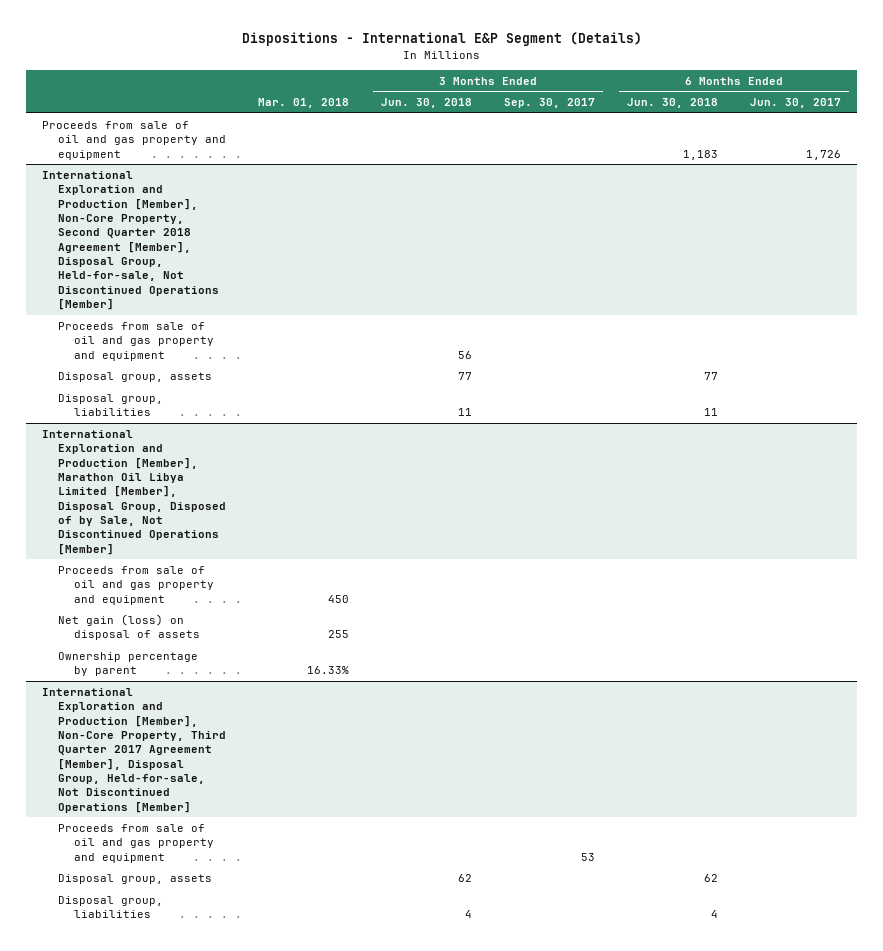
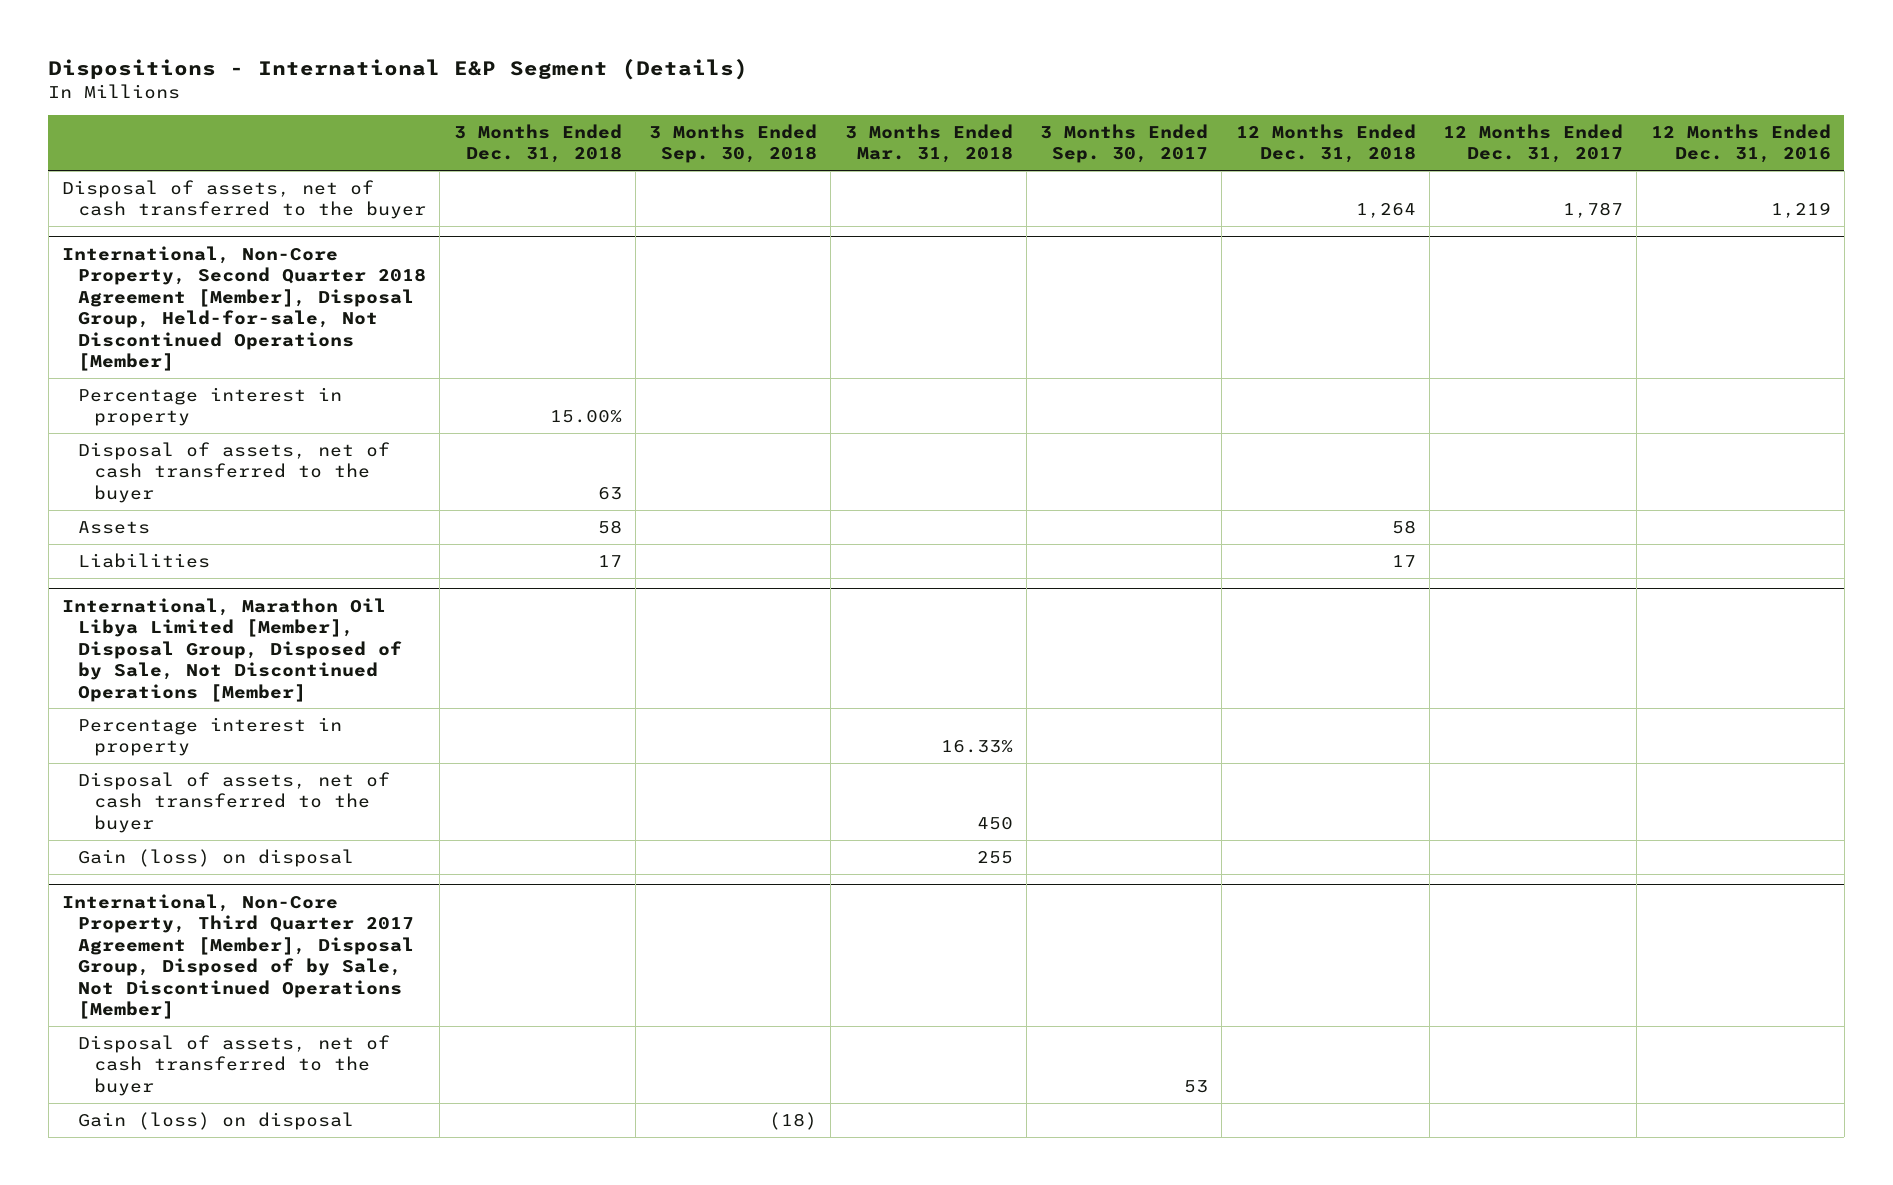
- | Mar. 01, 2018 | 3 Months Ended Jun. 30, 2018 | 3 Months Ended Sep. 30, 2017 | 6 Months Ended Jun. 30, 2018 | 6 Months Ended Jun. 30, 2017
+ | 3 Months Ended Dec. 31, 2018 | 3 Months Ended Sep. 30, 2018 | 3 Months Ended Mar. 31, 2018 | 3 Months Ended Sep. 30, 2017 | 12 Months Ended Dec. 31, 2018 | 12 Months Ended Dec. 31, 2017 | 12 Months Ended Dec. 31, 2016
- Proceeds from sale of oil and gas property and equipment | | | | 1,183 | 1,726
- International Exploration and Production [Member], Non-Core Property, Second Quarter 2018 Agreement [Member], Disposal Group, Held-for-sale, Not Discontinued Operations [Member]
- Proceeds from sale of oil and gas property and equipment | | 56 | | |
- Disposal group, assets | | 77 | | 77 |
- Disposal group, liabilities | | 11 | | 11 |
- International Exploration and Production [Member], Marathon Oil Libya Limited [Member], Disposal Group, Disposed of by Sale, Not Discontinued Operations [Member]
- Proceeds from sale of oil and gas property and equipment | 450 | | | |
- Net gain (loss) on disposal of assets | 255 | | | |
- Ownership percentage by parent | 16.33% | | | |
- International Exploration and Production [Member], Non-Core Property, Third Quarter 2017 Agreement [Member], Disposal Group, Held-for-sale, Not Discontinued Operations [Member]
- Proceeds from sale of oil and gas property and equipment | | | 53 | |
- Disposal group, assets | | 62 | | 62 |
- Disposal group, liabilities | | 4 | | 4 |
+ Disposal of assets, net of cash transferred to the buyer | | | | | 1,264 | 1,787 | 1,219
+ International, Non-Core Property, Second Quarter 2018 Agreement [Member], Disposal Group, Held-for-sale, Not Discontinued Operations [Member]
+ Percentage interest in property | 15.00% | | | | | |
+ Disposal of assets, net of cash transferred to the buyer | 63 | | | | | |
+ Assets | 58 | | | | 58 | |
+ Liabilities | 17 | | | | 17 | |
+ International, Marathon Oil Libya Limited [Member], Disposal Group, Disposed of by Sale, Not Discontinued Operations [Member]
+ Percentage interest in property | | | 16.33% | | | |
+ Disposal of assets, net of cash transferred to the buyer | | | 450 | | | |
+ Gain (loss) on disposal | | | 255 | | | |
+ International, Non-Core Property, Third Quarter 2017 Agreement [Member], Disposal Group, Disposed of by Sale, Not Discontinued Operations [Member]
+ Disposal of assets, net of cash transferred to the buyer | | | | 53 | | |
+ Gain (loss) on disposal | | (18) | | | | |

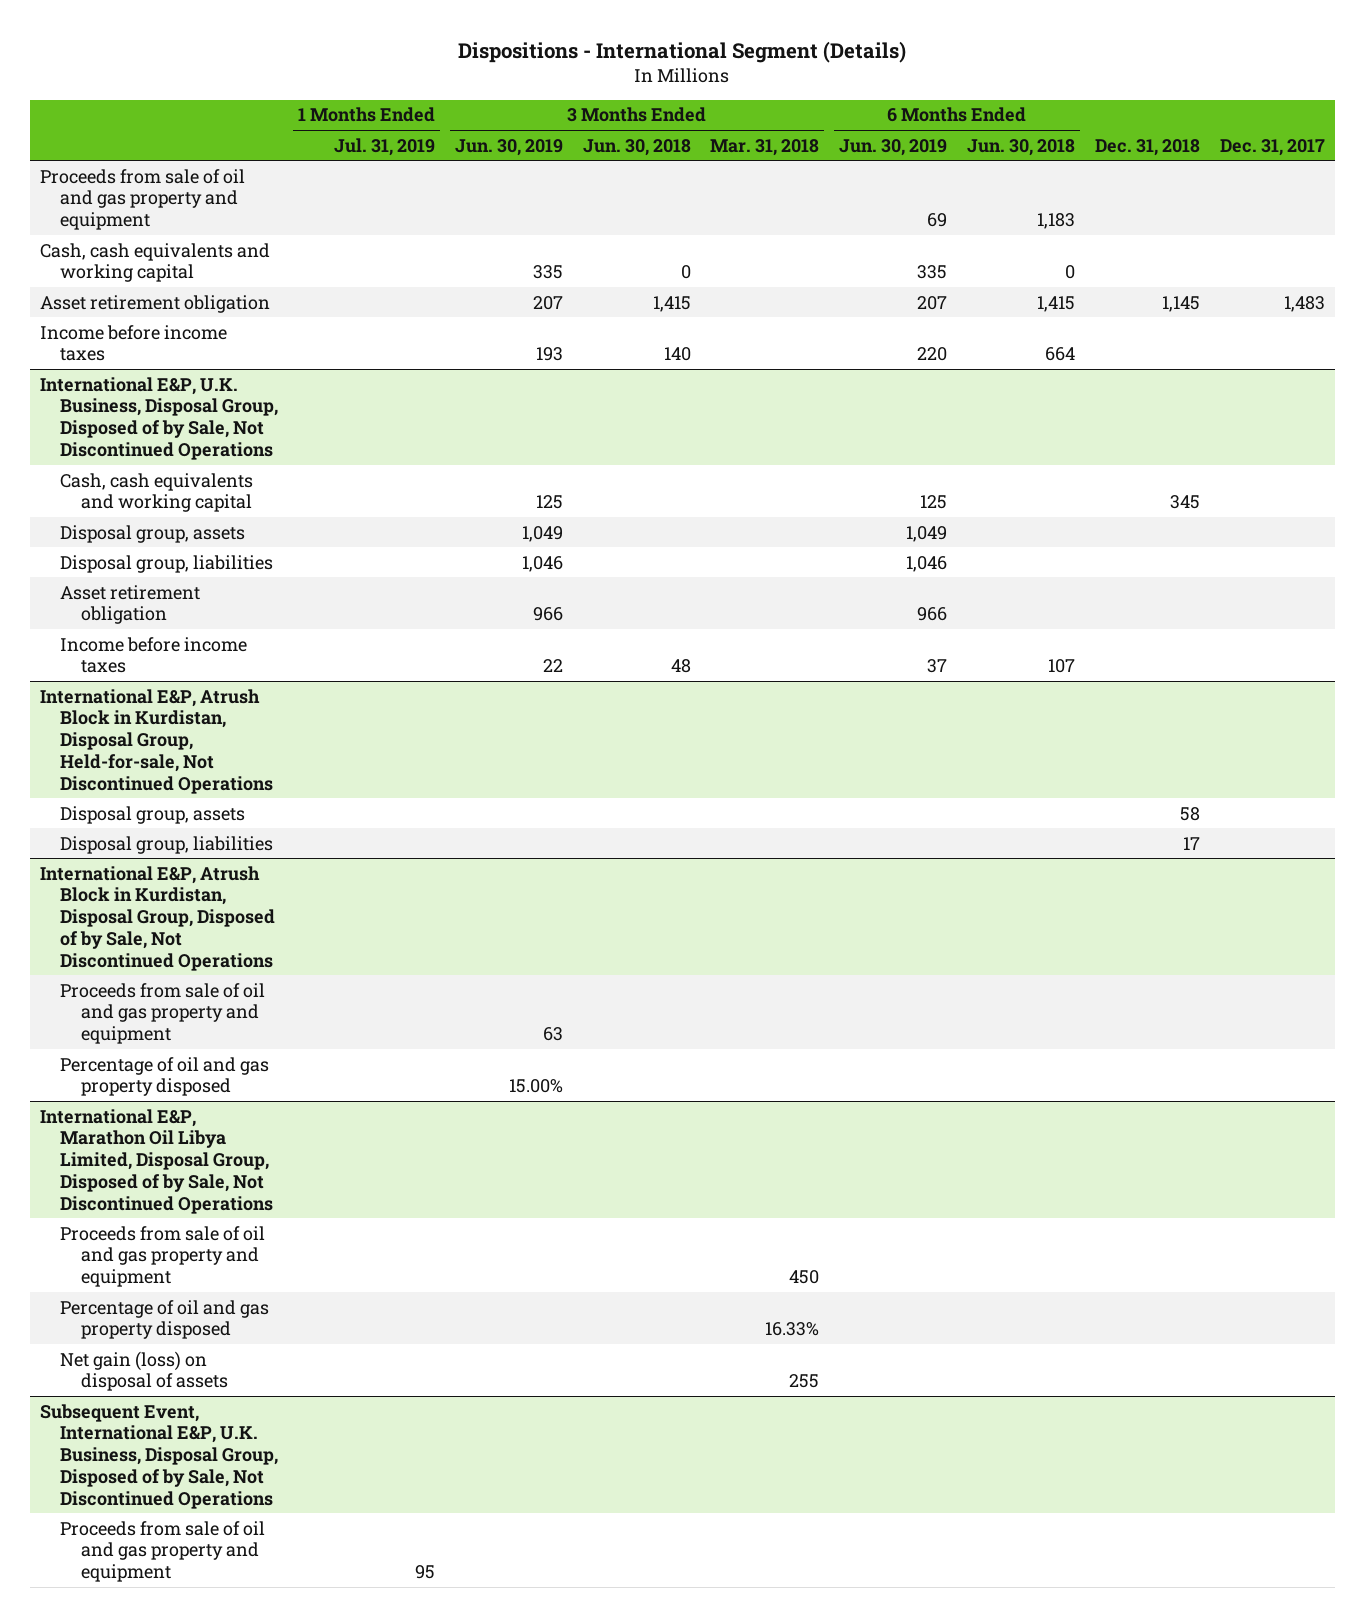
- Dispositions - International E&P Segment (Details)
+ Dispositions - International Segment (Details)
- | 3 Months Ended Dec. 31, 2018 | 3 Months Ended Sep. 30, 2018 | 3 Months Ended Mar. 31, 2018 | 3 Months Ended Sep. 30, 2017 | 12 Months Ended Dec. 31, 2018 | 12 Months Ended Dec. 31, 2017 | 12 Months Ended Dec. 31, 2016
+ | 1 Months Ended Jul. 31, 2019 | 3 Months Ended Jun. 30, 2019 | 3 Months Ended Jun. 30, 2018 | 3 Months Ended Mar. 31, 2018 | 6 Months Ended Jun. 30, 2019 | 6 Months Ended Jun. 30, 2018 | Dec. 31, 2018 | Dec. 31, 2017
- Disposal of assets, net of cash transferred to the buyer | | | | | 1,264 | 1,787 | 1,219
- International, Non-Core Property, Second Quarter 2018 Agreement [Member], Disposal Group, Held-for-sale, Not Discontinued Operations [Member]
- Percentage interest in property | 15.00% | | | | | |
- Disposal of assets, net of cash transferred to the buyer | 63 | | | | | |
- Assets | 58 | | | | 58 | |
- Liabilities | 17 | | | | 17 | |
- International, Marathon Oil Libya Limited [Member], Disposal Group, Disposed of by Sale, Not Discontinued Operations [Member]
- Percentage interest in property | | | 16.33% | | | |
- Disposal of assets, net of cash transferred to the buyer | | | 450 | | | |
- Gain (loss) on disposal | | | 255 | | | |
- International, Non-Core Property, Third Quarter 2017 Agreement [Member], Disposal Group, Disposed of by Sale, Not Discontinued Operations [Member]
- Disposal of assets, net of cash transferred to the buyer | | | | 53 | | |
- Gain (loss) on disposal | | (18) | | | | |
+ Proceeds from sale of oil and gas property and equipment | | | | | 69 | 1,183 | |
+ Cash, cash equivalents and working capital | | 335 | 0 | | 335 | 0 | |
+ Asset retirement obligation | | 207 | 1,415 | | 207 | 1,415 | 1,145 | 1,483
+ Income before income taxes | | 193 | 140 | | 220 | 664 | |
+ International E&P, U.K. Business, Disposal Group, Disposed of by Sale, Not Discontinued Operations
+ Cash, cash equivalents and working capital | | 125 | | | 125 | | 345 |
+ Disposal group, assets | | 1,049 | | | 1,049 | | |
+ Disposal group, liabilities | | 1,046 | | | 1,046 | | |
+ Asset retirement obligation | | 966 | | | 966 | | |
+ Income before income taxes | | 22 | 48 | | 37 | 107 | |
+ International E&P, Atrush Block in Kurdistan, Disposal Group, Held-for-sale, Not Discontinued Operations
+ Disposal group, assets | | | | | | | 58 |
+ Disposal group, liabilities | | | | | | | 17 |
+ International E&P, Atrush Block in Kurdistan, Disposal Group, Disposed of by Sale, Not Discontinued Operations
+ Proceeds from sale of oil and gas property and equipment | | 63 | | | | | |
+ Percentage of oil and gas property disposed | | 15.00% | | | | | |
+ International E&P, Marathon Oil Libya Limited, Disposal Group, Disposed of by Sale, Not Discontinued Operations
+ Proceeds from sale of oil and gas property and equipment | | | | 450 | | | |
+ Percentage of oil and gas property disposed | | | | 16.33% | | | |
+ Net gain (loss) on disposal of assets | | | | 255 | | | |
+ Subsequent Event, International E&P, U.K. Business, Disposal Group, Disposed of by Sale, Not Discontinued Operations
+ Proceeds from sale of oil and gas property and equipment | 95 | | | | | | |

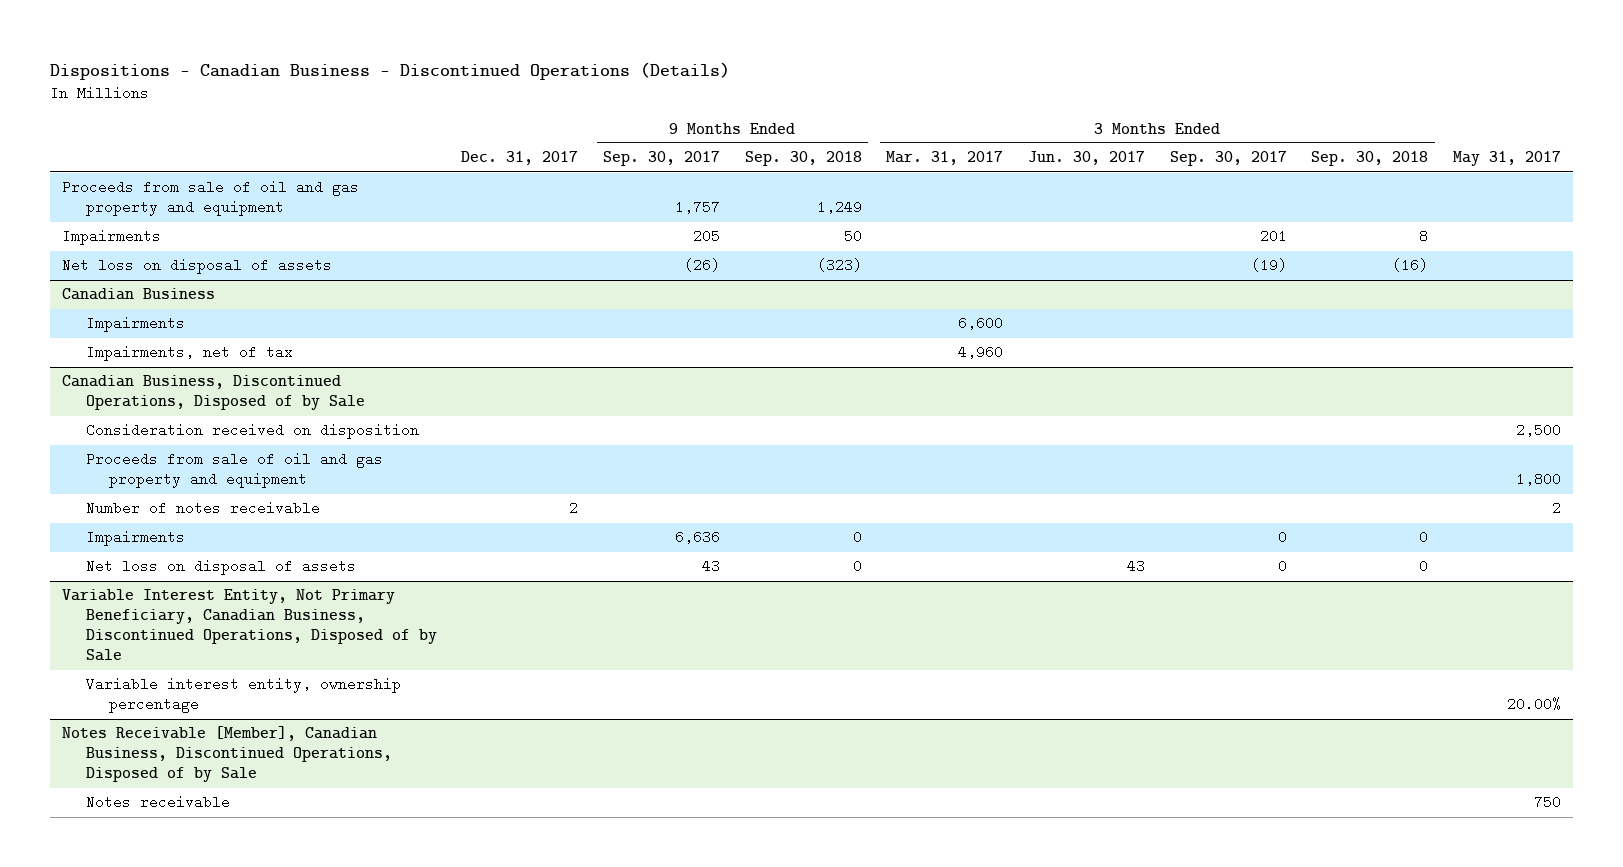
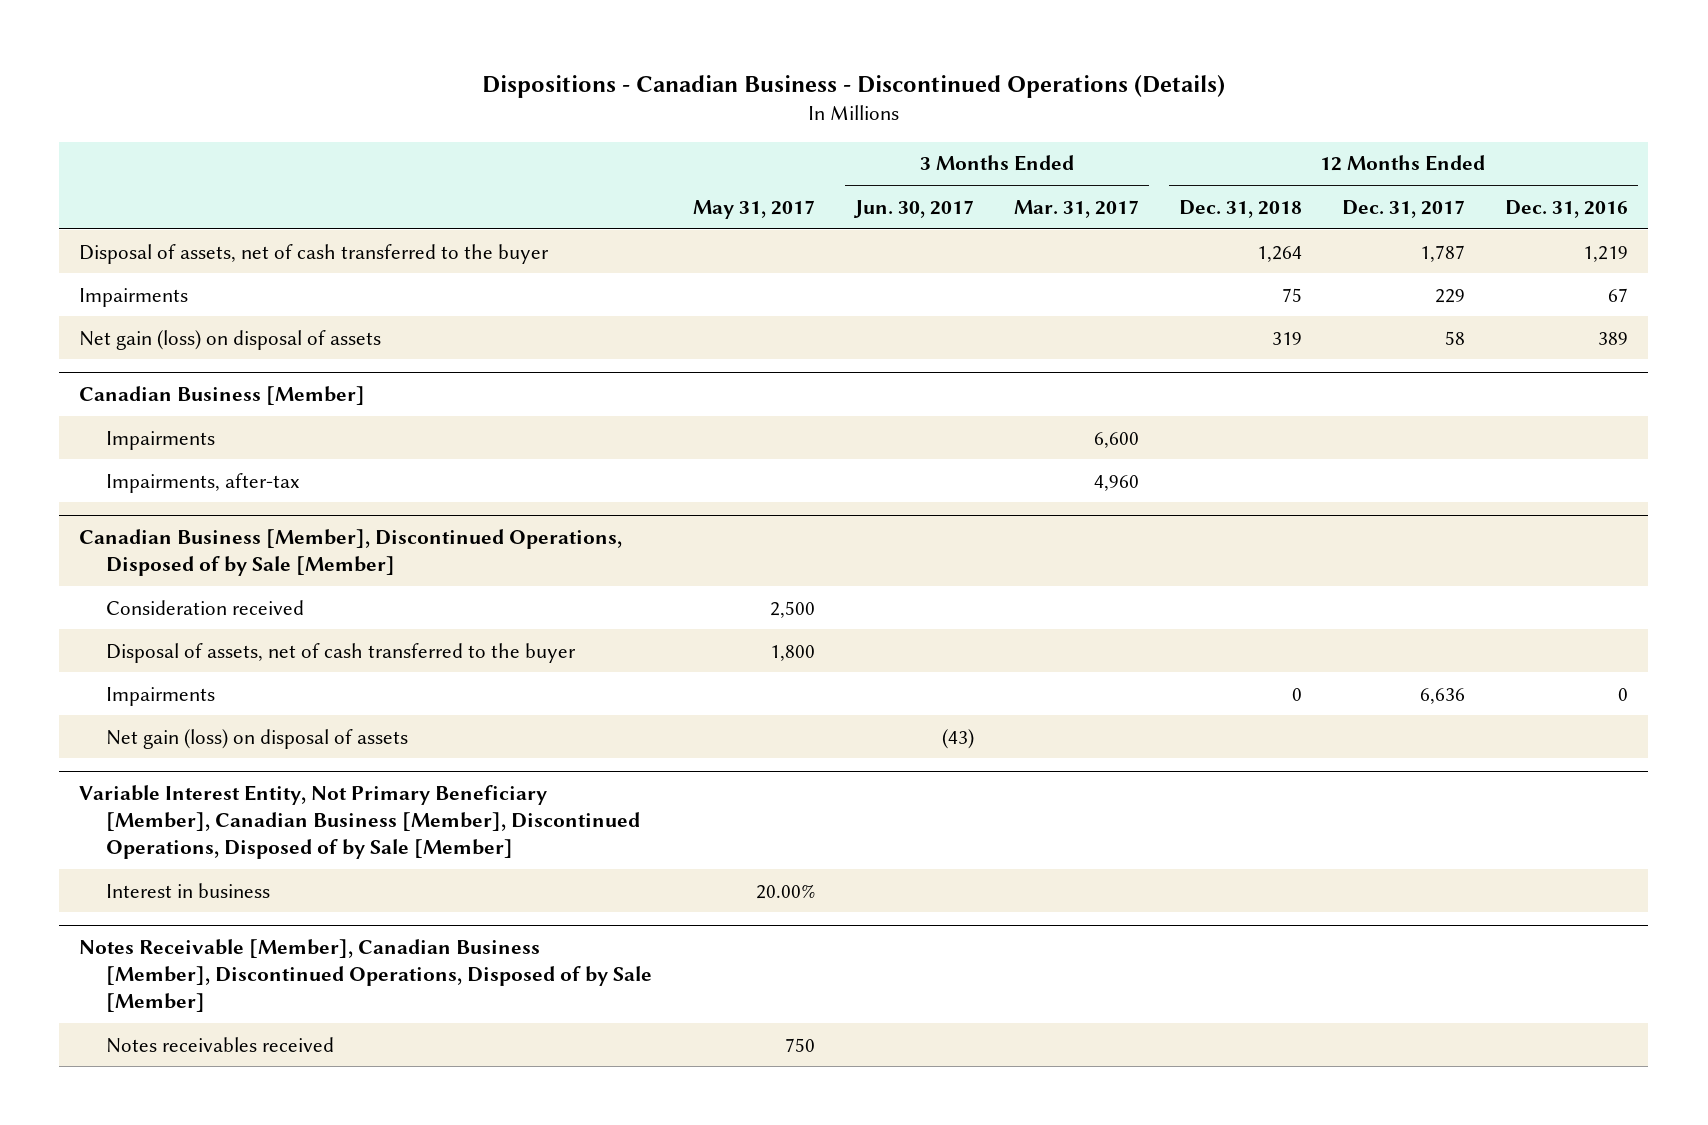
- | Dec. 31, 2017 | 9 Months Ended Sep. 30, 2017 | 9 Months Ended Sep. 30, 2018 | 3 Months Ended Mar. 31, 2017 | 3 Months Ended Jun. 30, 2017 | 3 Months Ended Sep. 30, 2017 | 3 Months Ended Sep. 30, 2018 | May 31, 2017
+ | May 31, 2017 | 3 Months Ended Jun. 30, 2017 | 3 Months Ended Mar. 31, 2017 | 12 Months Ended Dec. 31, 2018 | 12 Months Ended Dec. 31, 2017 | 12 Months Ended Dec. 31, 2016
- Proceeds from sale of oil and gas property and equipment | | 1,757 | 1,249 | | | | |
+ Disposal of assets, net of cash transferred to the buyer | | | | 1,264 | 1,787 | 1,219
- Net loss on disposal of assets | | (26) | (323) | | | (19) | (16) |
- Canadian Business
+ Net gain (loss) on disposal of assets | | | | 319 | 58 | 389
+ Canadian Business [Member]
- Impairments, net of tax | | | | 4,960 | | | |
- Canadian Business, Discontinued Operations, Disposed of by Sale
- Consideration received on disposition | | | | | | | | 2,500
- Proceeds from sale of oil and gas property and equipment | | | | | | | | 1,800
- Number of notes receivable | 2 | | | | | | | 2
+ Impairments, after-tax | | | 4,960 | | |
+ Canadian Business [Member], Discontinued Operations, Disposed of by Sale [Member]
+ Consideration received | 2,500 | | | | |
+ Disposal of assets, net of cash transferred to the buyer | 1,800 | | | | |
- Net loss on disposal of assets | | 43 | 0 | | 43 | 0 | 0 |
- Variable Interest Entity, Not Primary Beneficiary, Canadian Business, Discontinued Operations, Disposed of by Sale
- Variable interest entity, ownership percentage | | | | | | | | 20.00%
- Notes Receivable [Member], Canadian Business, Discontinued Operations, Disposed of by Sale
- Notes receivable | | | | | | | | 750
+ Net gain (loss) on disposal of assets | | (43) | | | |
+ Variable Interest Entity, Not Primary Beneficiary [Member], Canadian Business [Member], Discontinued Operations, Disposed of by Sale [Member]
+ Interest in business | 20.00% | | | | |
+ Notes Receivable [Member], Canadian Business [Member], Discontinued Operations, Disposed of by Sale [Member]
+ Notes receivables received | 750 | | | | |

